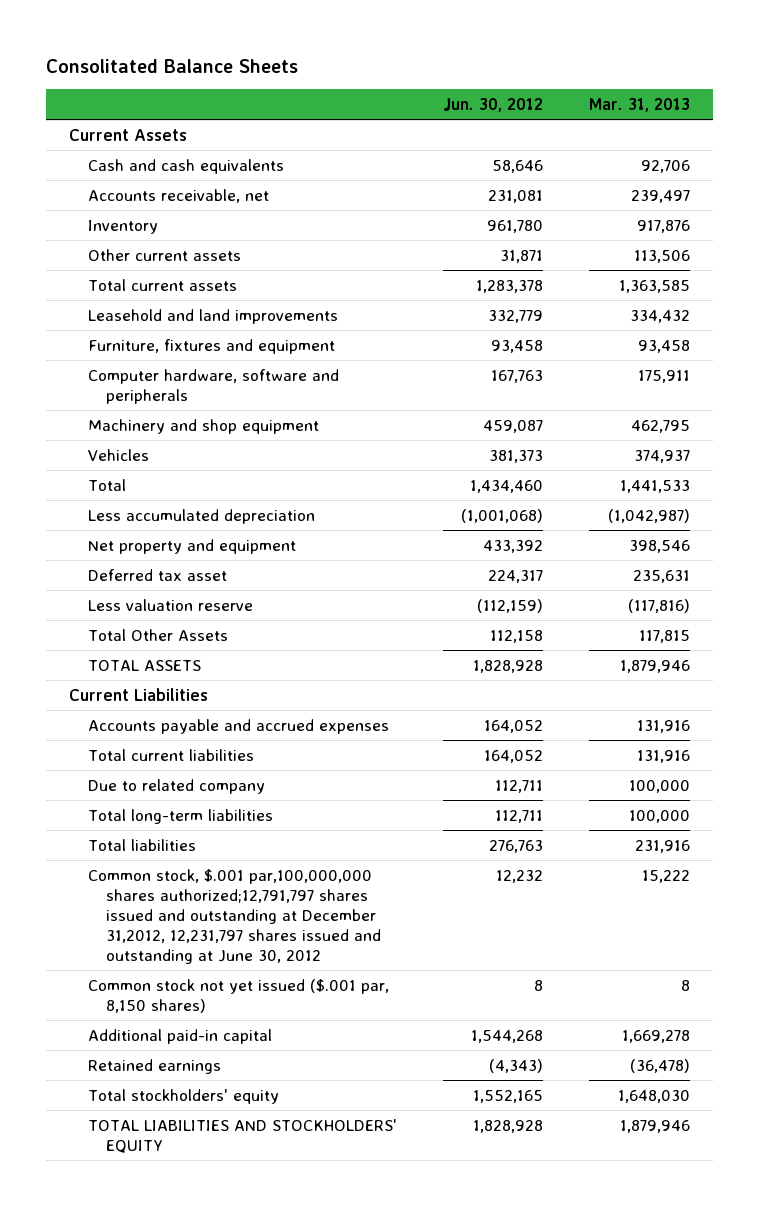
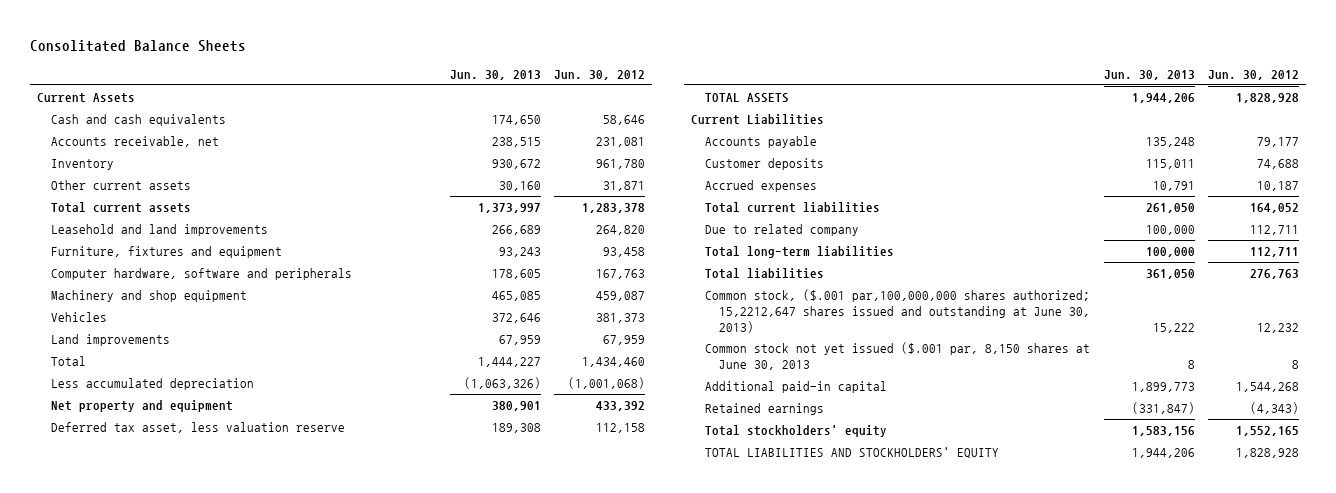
- | Jun. 30, 2012 | Mar. 31, 2013
+ | Jun. 30, 2013 | Jun. 30, 2012
- Leasehold and land improvements | 332,779 | 334,432
+ Leasehold and land improvements | 266,689 | 264,820
+ Land improvements | 67,959 | 67,959
- Deferred tax asset | 224,317 | 235,631
- Less valuation reserve | (112,159) | (117,816)
- Total Other Assets | 112,158 | 117,815
+ Deferred tax asset, less valuation reserve | 189,308 | 112,158
- Accounts payable and accrued expenses | 164,052 | 131,916
+ Accounts payable | 135,248 | 79,177
+ Customer deposits | 115,011 | 74,688
+ Accrued expenses | 10,791 | 10,187
- Common stock, $.001 par,100,000,000 shares authorized;12,791,797 shares issued and outstanding at December 31,2012, 12,231,797 shares issued and outstanding at June 30, 2012 | 12,232 | 15,222
- Common stock not yet issued ($.001 par, 8,150 shares) | 8 | 8
+ Common stock, ($.001 par,100,000,000 shares authorized; 15,2212,647 shares issued and outstanding at June 30, 2013) | 15,222 | 12,232
+ Common stock not yet issued ($.001 par, 8,150 shares at June 30, 2013 | 8 | 8

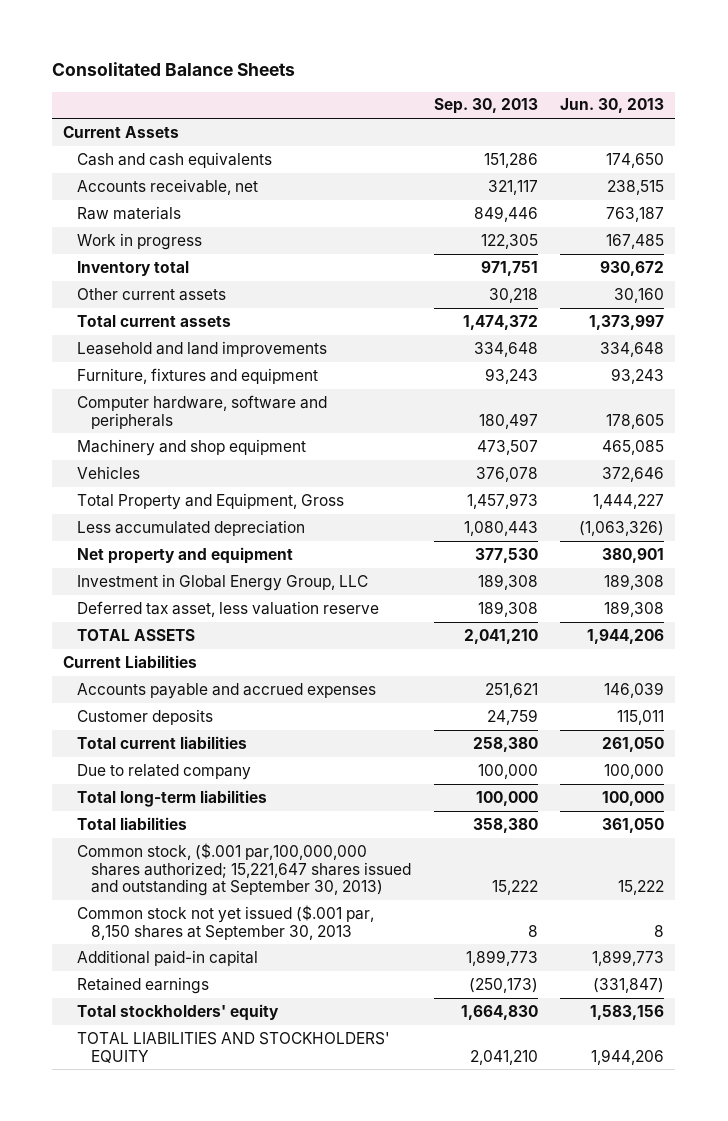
- | Jun. 30, 2013 | Jun. 30, 2012
+ | Sep. 30, 2013 | Jun. 30, 2013
- Inventory | 930,672 | 961,780
+ Raw materials | 849,446 | 763,187
+ Work in progress | 122,305 | 167,485
+ Inventory total | 971,751 | 930,672
- Leasehold and land improvements | 266,689 | 264,820
+ Leasehold and land improvements | 334,648 | 334,648
- Land improvements | 67,959 | 67,959
- Total | 1,444,227 | 1,434,460
+ Total Property and Equipment, Gross | 1,457,973 | 1,444,227
+ Investment in Global Energy Group, LLC | 189,308 | 189,308
- Accounts payable | 135,248 | 79,177
+ Accounts payable and accrued expenses | 251,621 | 146,039
- Accrued expenses | 10,791 | 10,187
- Common stock, ($.001 par,100,000,000 shares authorized; 15,2212,647 shares issued and outstanding at June 30, 2013) | 15,222 | 12,232
- Common stock not yet issued ($.001 par, 8,150 shares at June 30, 2013 | 8 | 8
+ Common stock, ($.001 par,100,000,000 shares authorized; 15,221,647 shares issued and outstanding at September 30, 2013) | 15,222 | 15,222
+ Common stock not yet issued ($.001 par, 8,150 shares at September 30, 2013 | 8 | 8

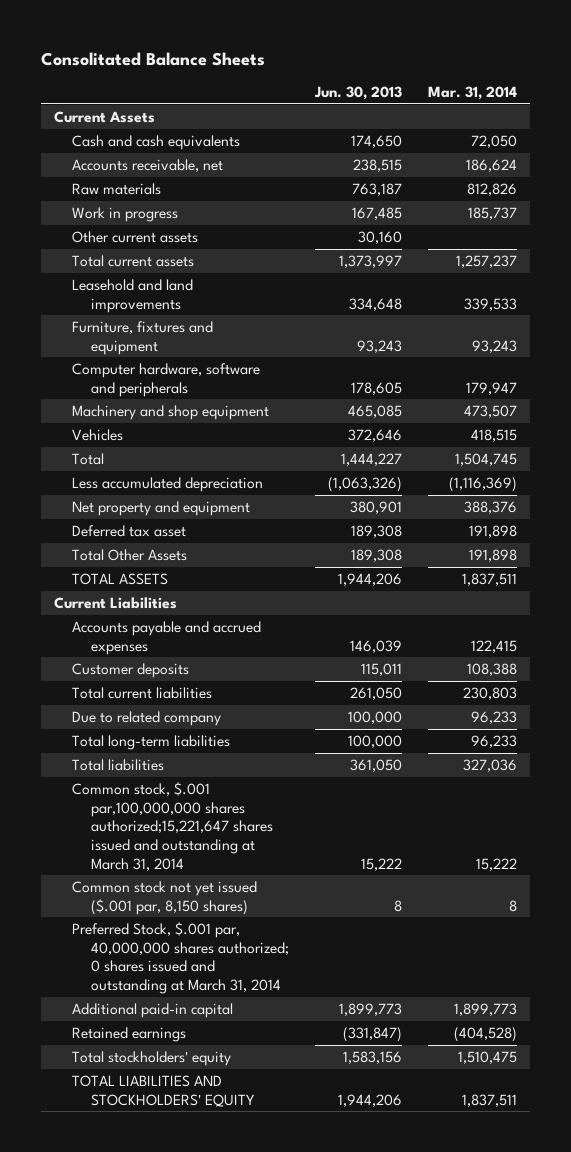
- | Sep. 30, 2013 | Jun. 30, 2013
+ | Jun. 30, 2013 | Mar. 31, 2014
- Inventory total | 971,751 | 930,672
- Total Property and Equipment, Gross | 1,457,973 | 1,444,227
+ Total | 1,444,227 | 1,504,745
- Investment in Global Energy Group, LLC | 189,308 | 189,308
- Deferred tax asset, less valuation reserve | 189,308 | 189,308
+ Deferred tax asset | 189,308 | 191,898
+ Total Other Assets | 189,308 | 191,898
- Common stock, ($.001 par,100,000,000 shares authorized; 15,221,647 shares issued and outstanding at September 30, 2013) | 15,222 | 15,222
- Common stock not yet issued ($.001 par, 8,150 shares at September 30, 2013 | 8 | 8
+ Common stock, $.001 par,100,000,000 shares authorized;15,221,647 shares issued and outstanding at March 31, 2014 | 15,222 | 15,222
+ Common stock not yet issued ($.001 par, 8,150 shares) | 8 | 8
+ Preferred Stock, $.001 par, 40,000,000 shares authorized; 0 shares issued and outstanding at March 31, 2014

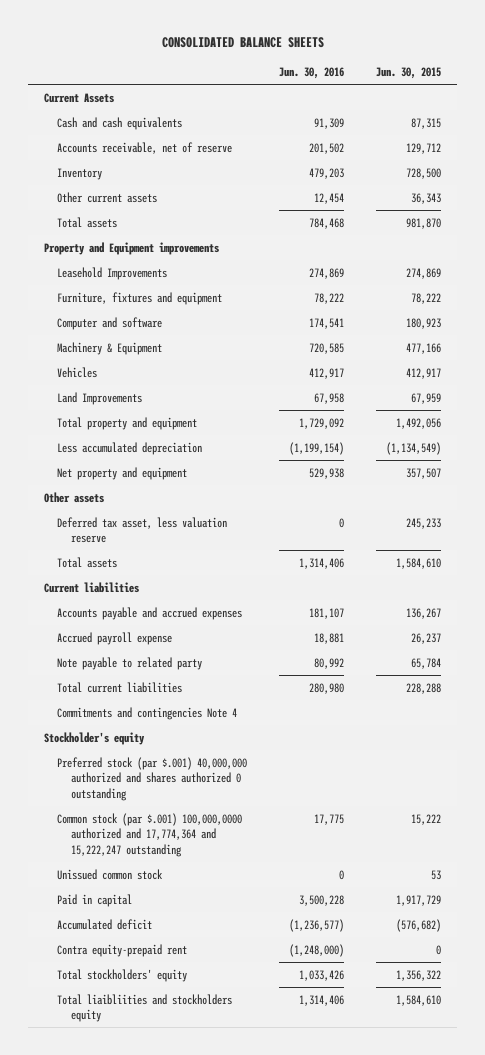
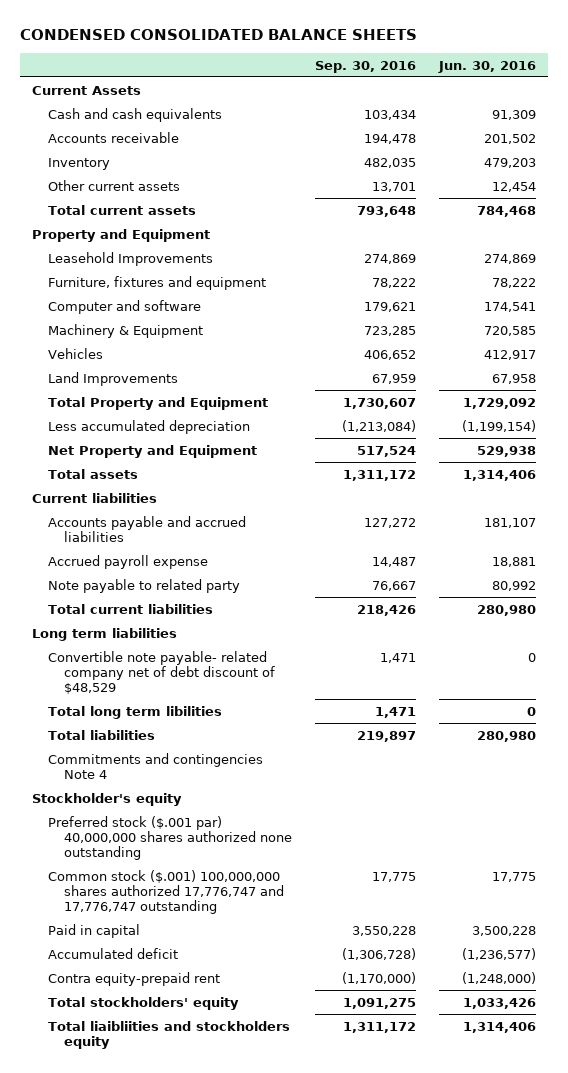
- CONSOLIDATED BALANCE SHEETS
+ CONDENSED CONSOLIDATED BALANCE SHEETS
- | Jun. 30, 2016 | Jun. 30, 2015
+ | Sep. 30, 2016 | Jun. 30, 2016
- Accounts receivable, net of reserve | 201,502 | 129,712
+ Accounts receivable | 194,478 | 201,502
- Total assets | 784,468 | 981,870
- Property and Equipment improvements
+ Total current assets | 793,648 | 784,468
+ Property and Equipment
- Total property and equipment | 1,729,092 | 1,492,056
+ Total Property and Equipment | 1,730,607 | 1,729,092
- Net property and equipment | 529,938 | 357,507
- Other assets
- Deferred tax asset, less valuation reserve | 0 | 245,233
+ Net Property and Equipment | 517,524 | 529,938
- Accounts payable and accrued expenses | 181,107 | 136,267
+ Accounts payable and accrued liabilities | 127,272 | 181,107
+ Long term liabilities
+ Convertible note payable- related company net of debt discount of $48,529 | 1,471 | 0
+ Total long term libilities | 1,471 | 0
+ Total liabilities | 219,897 | 280,980
- Preferred stock (par $.001) 40,000,000 authorized and shares authorized 0 outstanding
- Common stock (par $.001) 100,000,0000 authorized and 17,774,364 and 15,222,247 outstanding | 17,775 | 15,222
- Unissued common stock | 0 | 53
+ Preferred stock ($.001 par) 40,000,000 shares authorized none outstanding
+ Common stock ($.001) 100,000,000 shares authorized 17,776,747 and 17,776,747 outstanding | 17,775 | 17,775

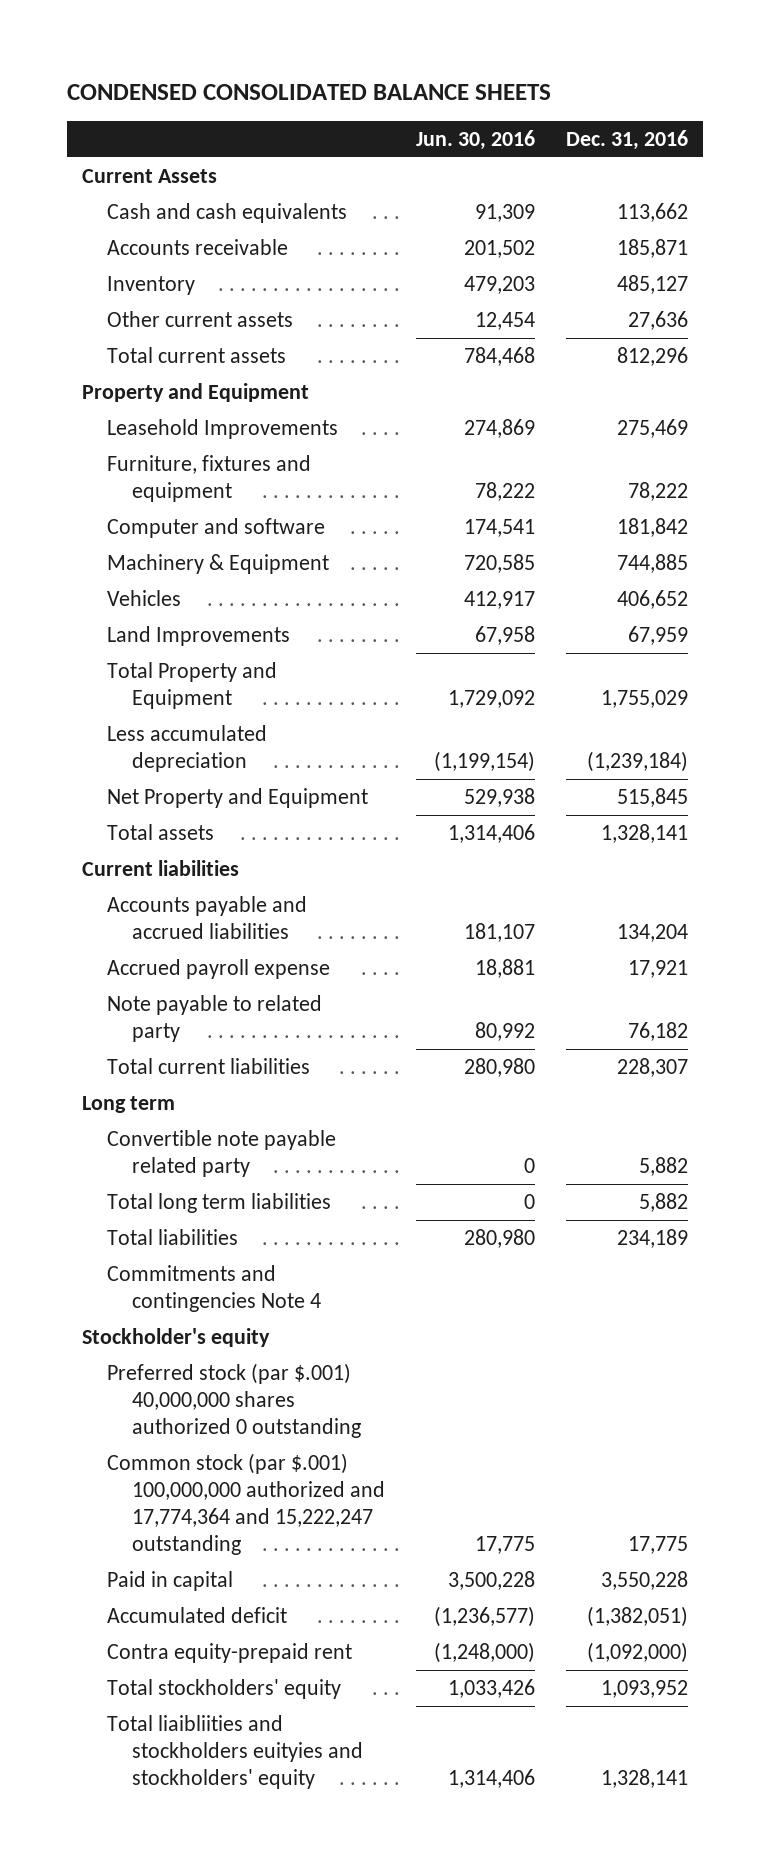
- | Sep. 30, 2016 | Jun. 30, 2016
+ | Jun. 30, 2016 | Dec. 31, 2016
- Long term liabilities
- Convertible note payable- related company net of debt discount of $48,529 | 1,471 | 0
- Total long term libilities | 1,471 | 0
+ Long term
+ Convertible note payable related party | 0 | 5,882
+ Total long term liabilities | 0 | 5,882
- Preferred stock ($.001 par) 40,000,000 shares authorized none outstanding
- Common stock ($.001) 100,000,000 shares authorized 17,776,747 and 17,776,747 outstanding | 17,775 | 17,775
+ Preferred stock (par $.001) 40,000,000 shares authorized 0 outstanding
+ Common stock (par $.001) 100,000,000 authorized and 17,774,364 and 15,222,247 outstanding | 17,775 | 17,775
- Total liaibliities and stockholders equity | 1,311,172 | 1,314,406
+ Total liaibliities and stockholders euityies and stockholders' equity | 1,314,406 | 1,328,141

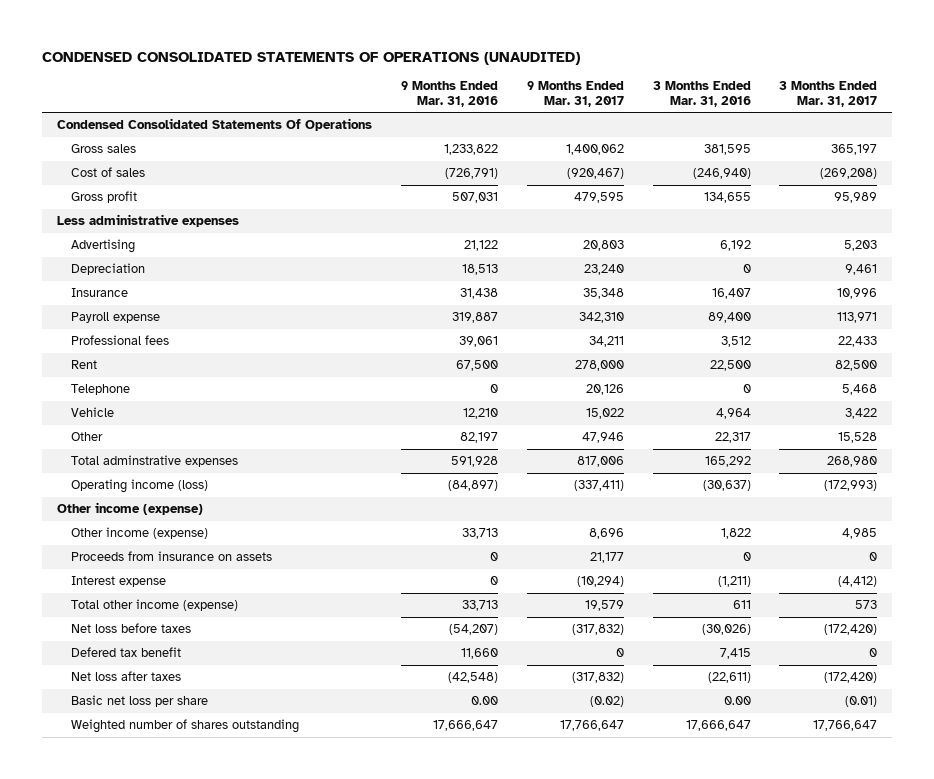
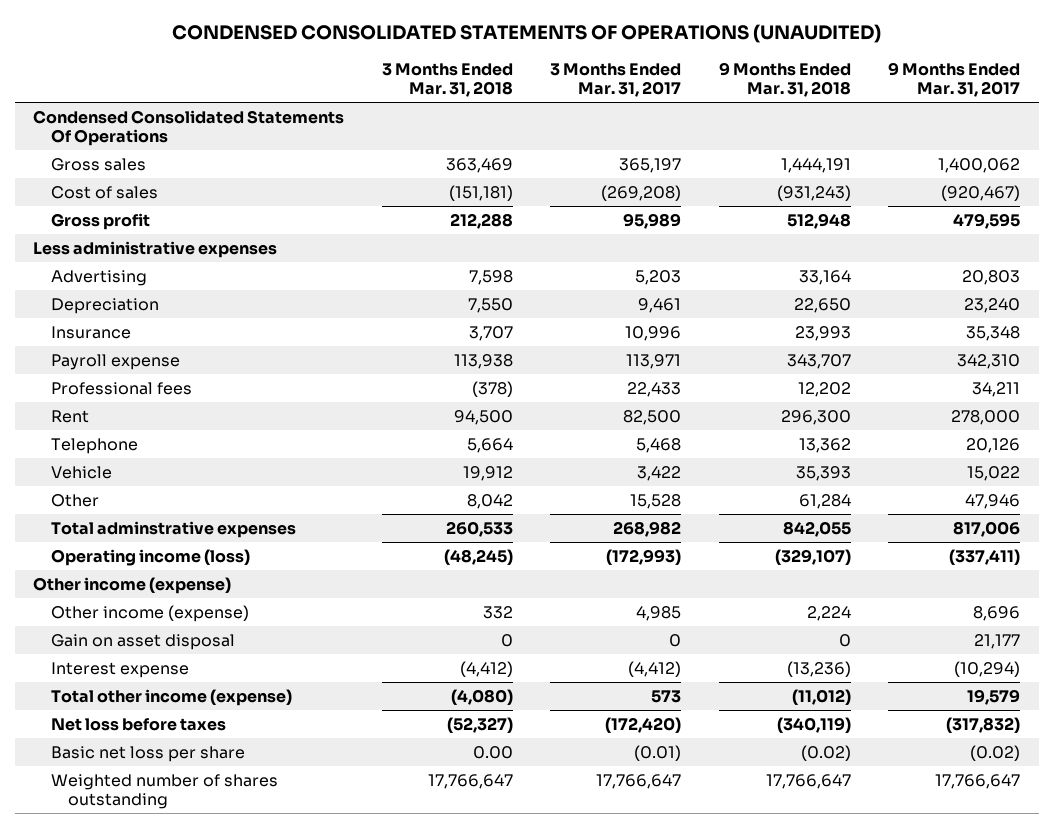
- | 9 Months Ended Mar. 31, 2016 | 9 Months Ended Mar. 31, 2017 | 3 Months Ended Mar. 31, 2016 | 3 Months Ended Mar. 31, 2017
+ | 3 Months Ended Mar. 31, 2018 | 3 Months Ended Mar. 31, 2017 | 9 Months Ended Mar. 31, 2018 | 9 Months Ended Mar. 31, 2017
- Total adminstrative expenses | 591,928 | 817,006 | 165,292 | 268,980
+ Total adminstrative expenses | 260,533 | 268,982 | 842,055 | 817,006
- Proceeds from insurance on assets | 0 | 21,177 | 0 | 0
+ Gain on asset disposal | 0 | 0 | 0 | 21,177
- Defered tax benefit | 11,660 | 0 | 7,415 | 0
- Net loss after taxes | (42,548) | (317,832) | (22,611) | (172,420)

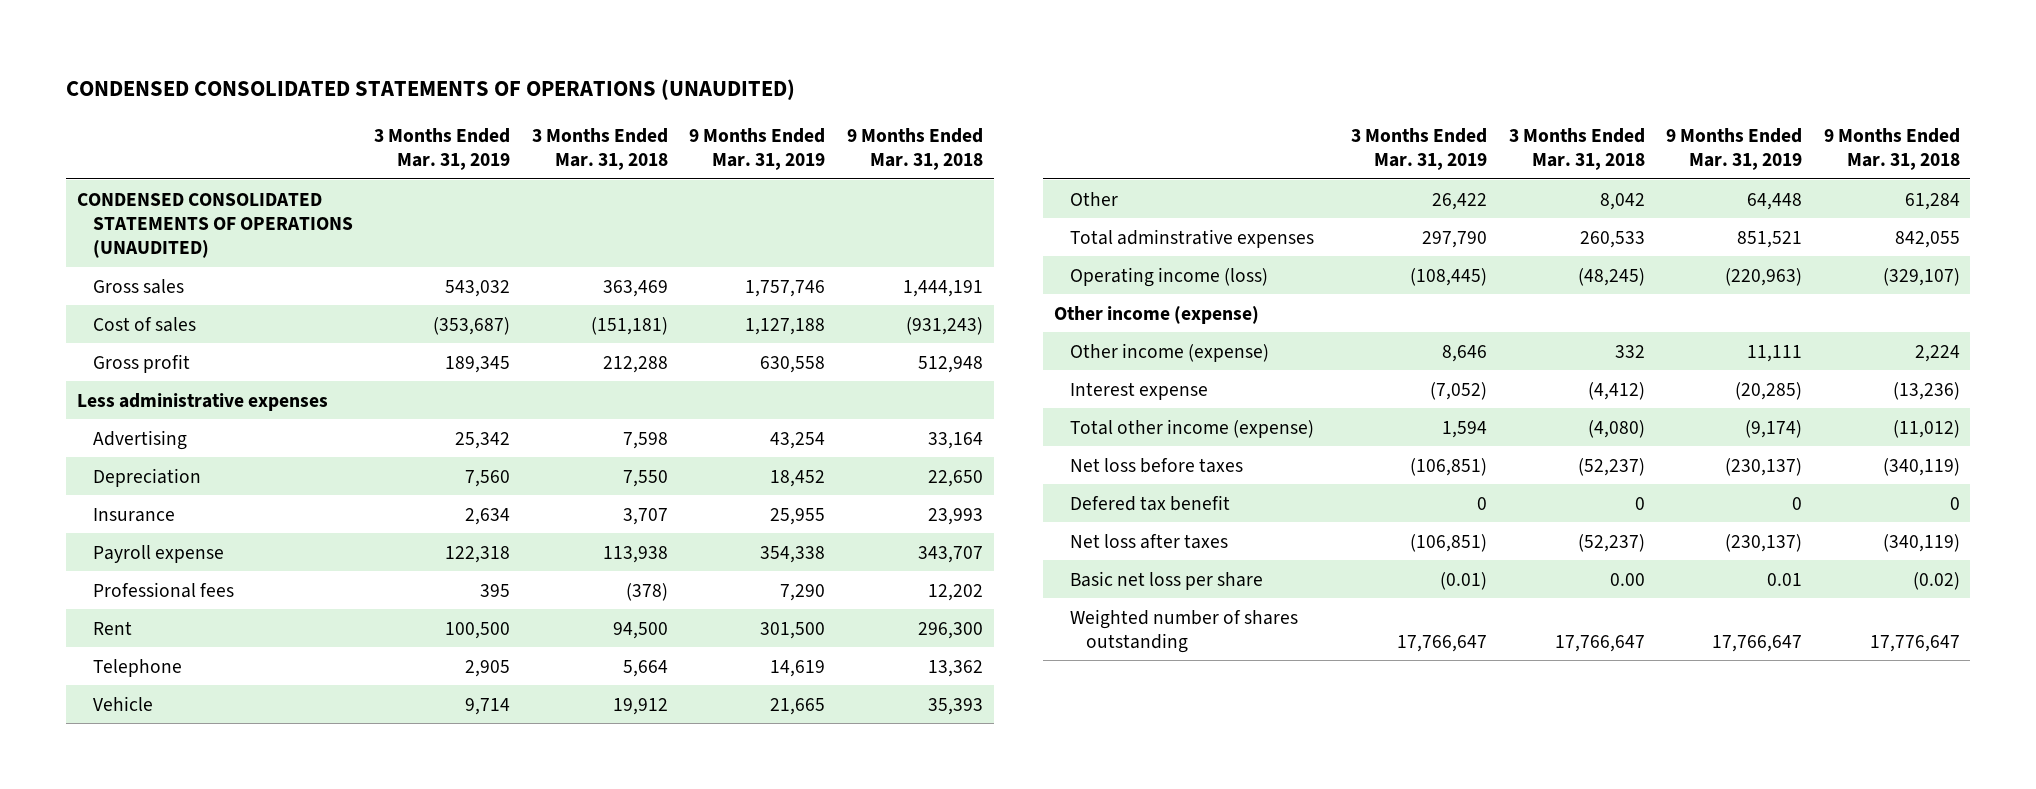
- | 3 Months Ended Mar. 31, 2018 | 3 Months Ended Mar. 31, 2017 | 9 Months Ended Mar. 31, 2018 | 9 Months Ended Mar. 31, 2017
+ | 3 Months Ended Mar. 31, 2019 | 3 Months Ended Mar. 31, 2018 | 9 Months Ended Mar. 31, 2019 | 9 Months Ended Mar. 31, 2018
- Condensed Consolidated Statements Of Operations
+ CONDENSED CONSOLIDATED STATEMENTS OF OPERATIONS (UNAUDITED)
- Gain on asset disposal | 0 | 0 | 0 | 21,177
- Net loss before taxes | (52,327) | (172,420) | (340,119) | (317,832)
+ Net loss before taxes | (106,851) | (52,237) | (230,137) | (340,119)
+ Defered tax benefit | 0 | 0 | 0 | 0
+ Net loss after taxes | (106,851) | (52,237) | (230,137) | (340,119)
- Weighted number of shares outstanding | 17,766,647 | 17,766,647 | 17,766,647 | 17,766,647
+ Weighted number of shares outstanding | 17,766,647 | 17,766,647 | 17,766,647 | 17,776,647

